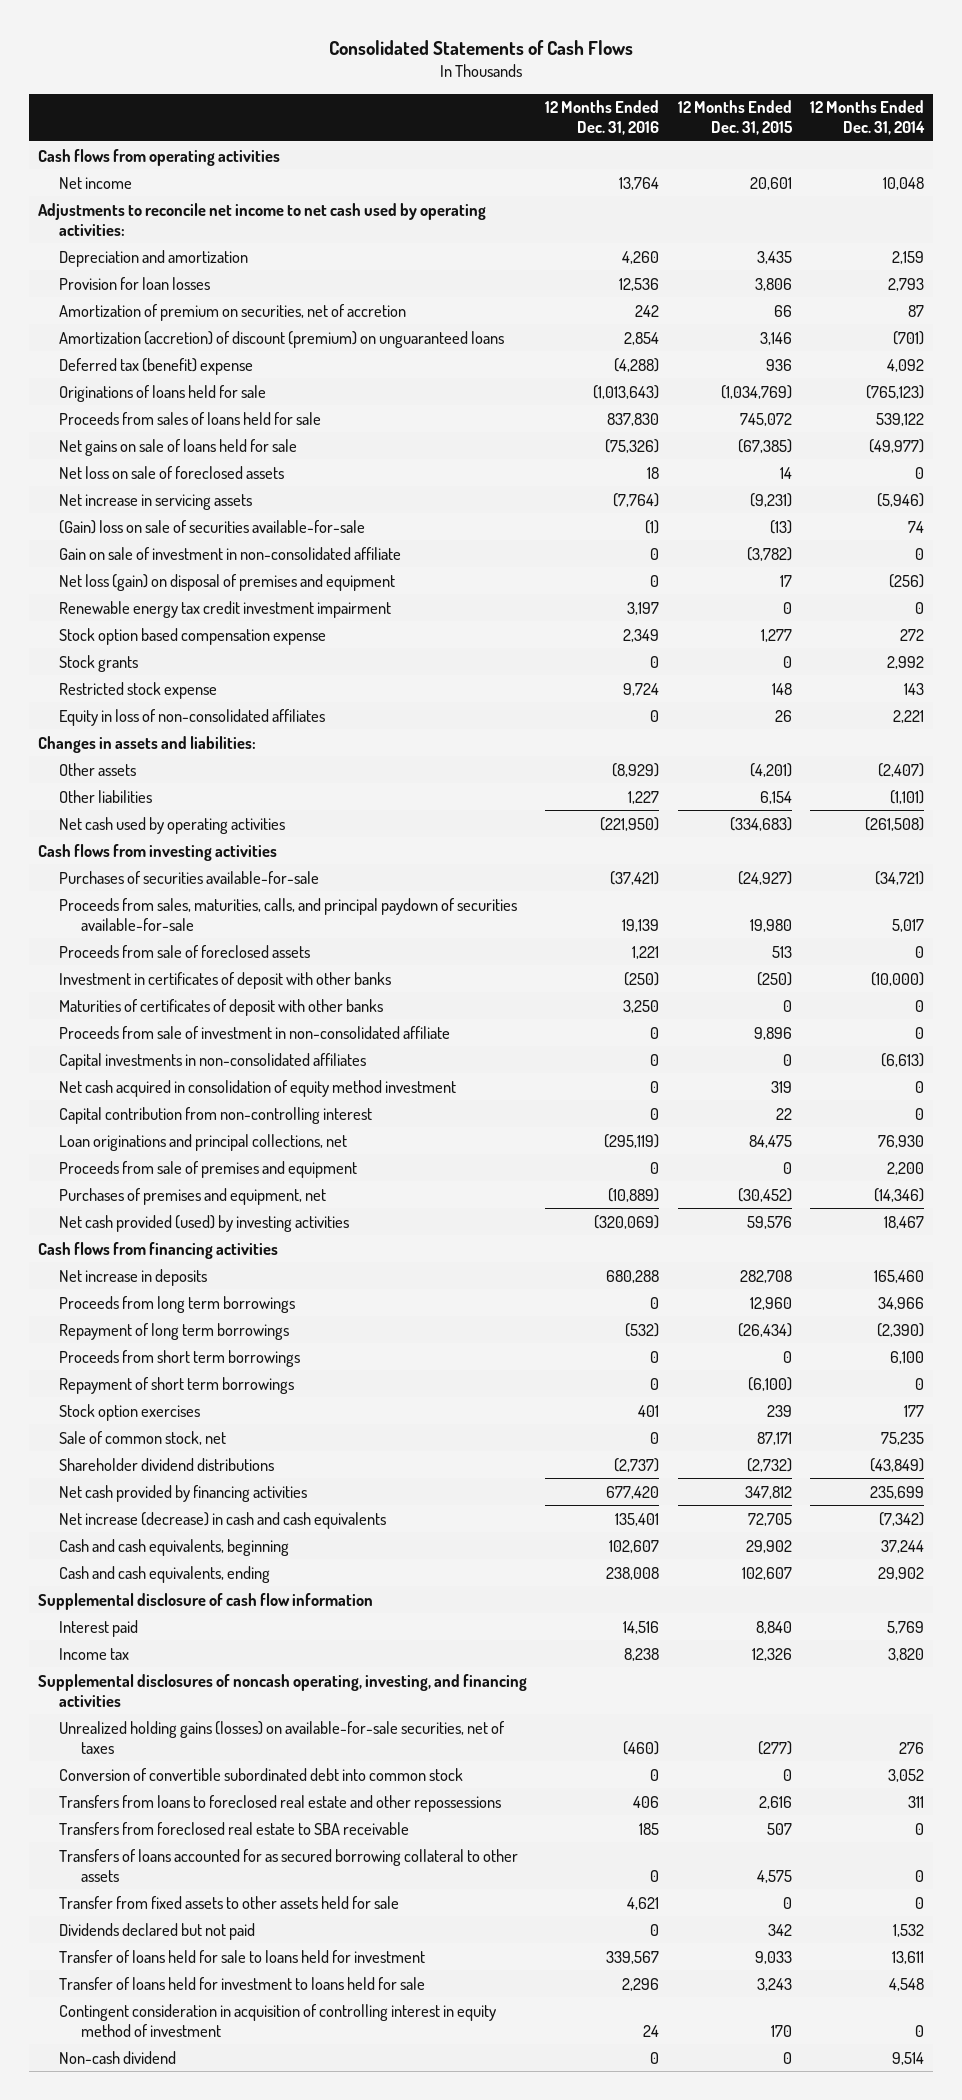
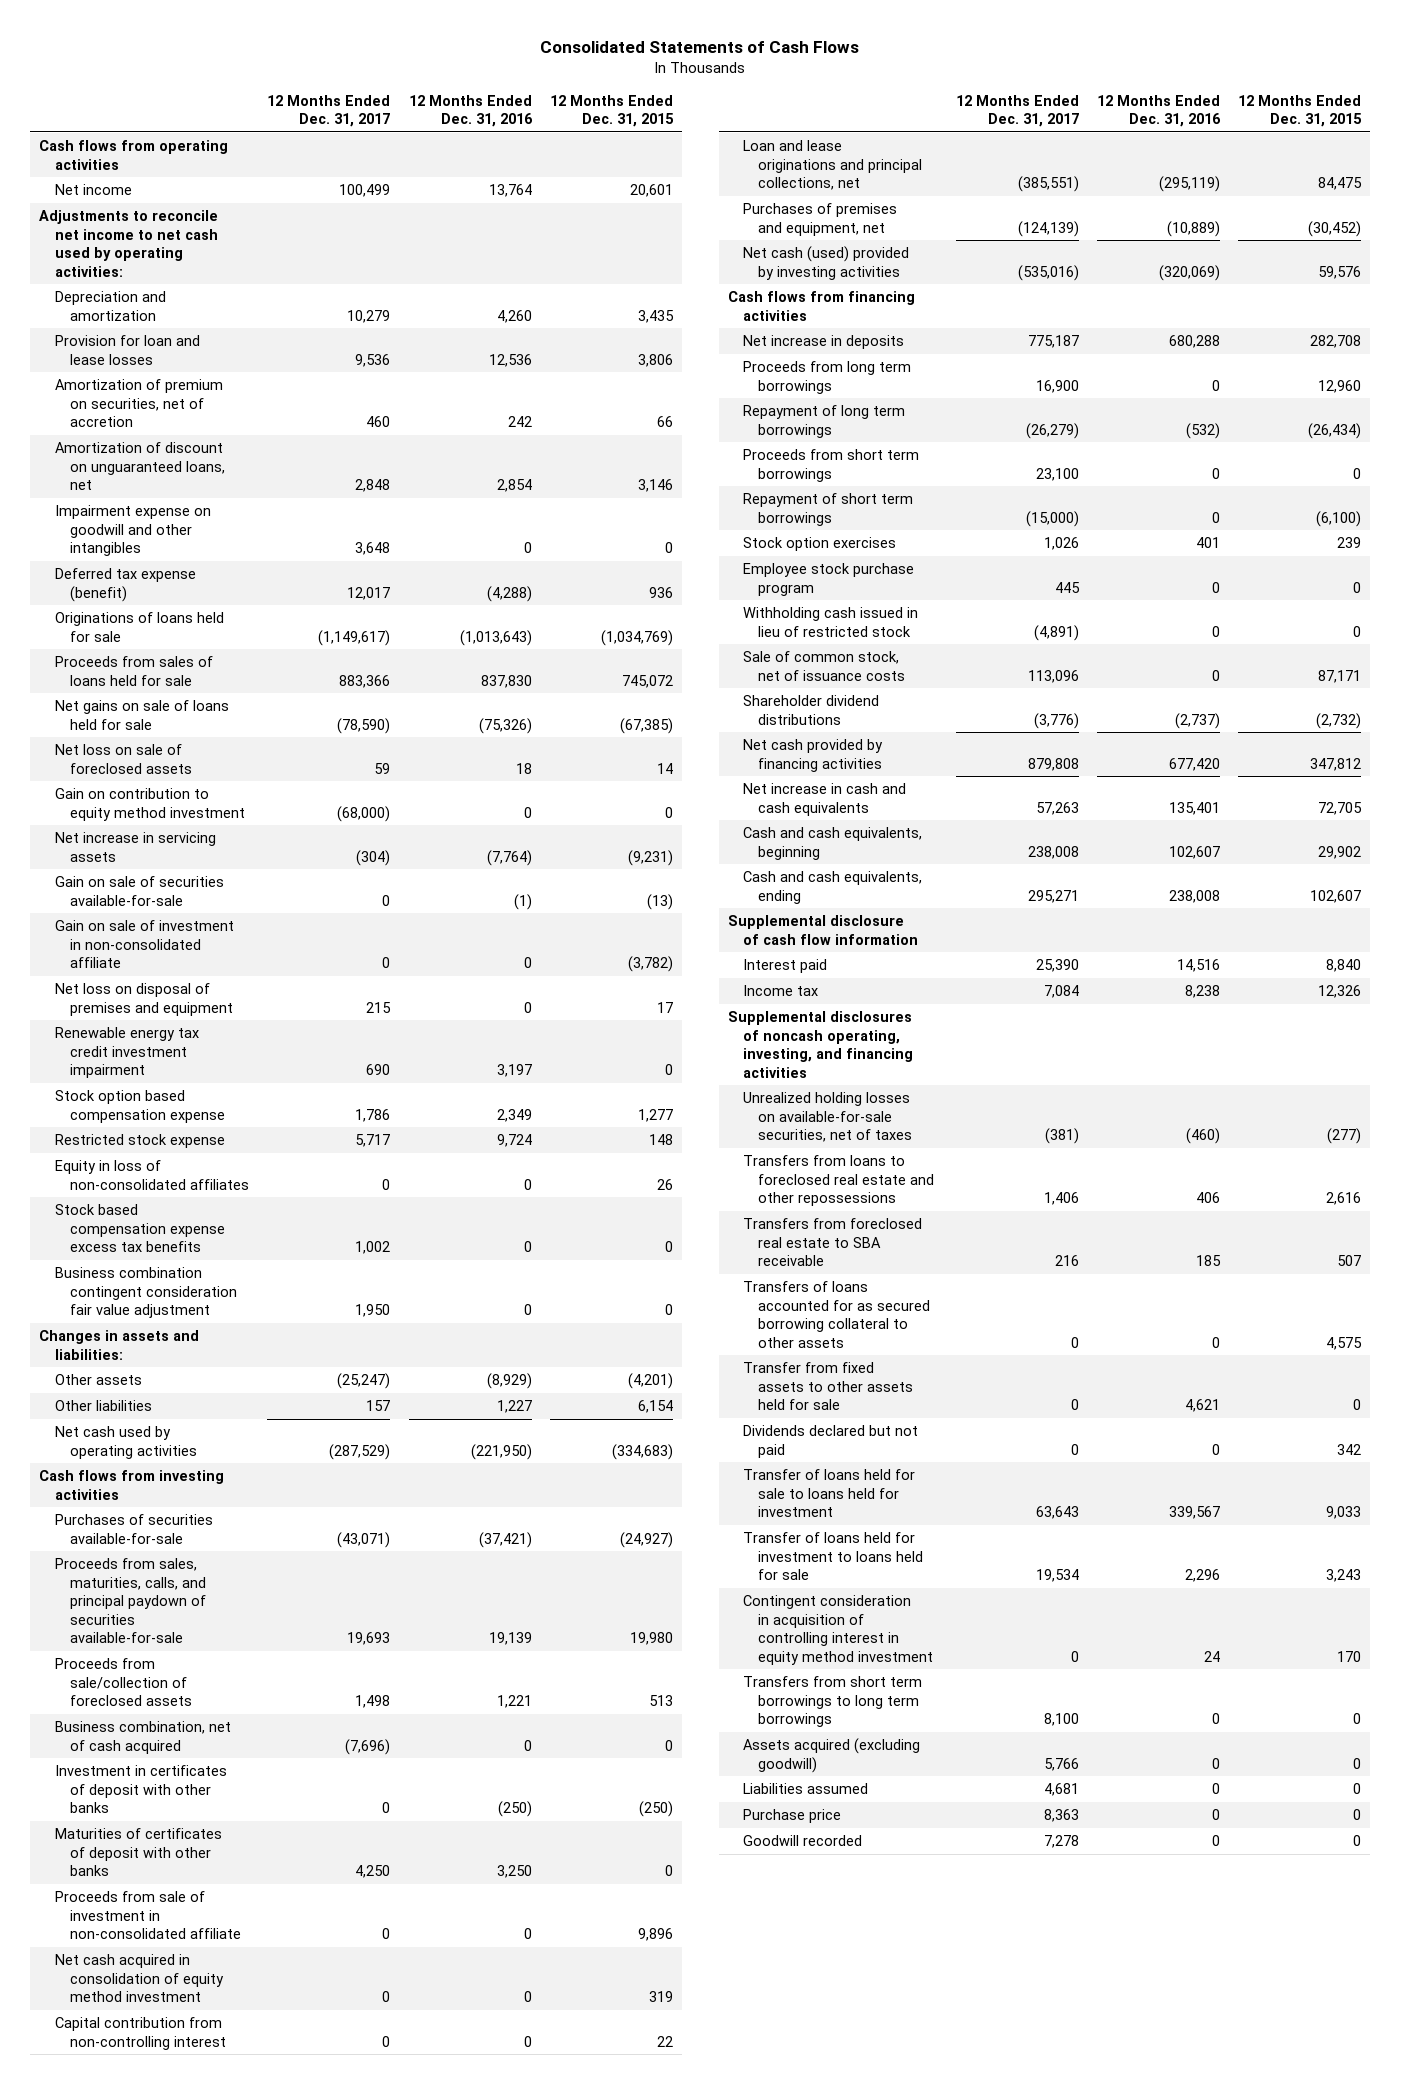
- | 12 Months Ended Dec. 31, 2016 | 12 Months Ended Dec. 31, 2015 | 12 Months Ended Dec. 31, 2014
+ | 12 Months Ended Dec. 31, 2017 | 12 Months Ended Dec. 31, 2016 | 12 Months Ended Dec. 31, 2015
- Provision for loan losses | 12,536 | 3,806 | 2,793
+ Provision for loan and lease losses | 9,536 | 12,536 | 3,806
- Amortization (accretion) of discount (premium) on unguaranteed loans | 2,854 | 3,146 | (701)
- Deferred tax (benefit) expense | (4,288) | 936 | 4,092
+ Amortization of discount on unguaranteed loans, net | 2,848 | 2,854 | 3,146
+ Impairment expense on goodwill and other intangibles | 3,648 | 0 | 0
+ Deferred tax expense (benefit) | 12,017 | (4,288) | 936
+ Gain on contribution to equity method investment | (68,000) | 0 | 0
- (Gain) loss on sale of securities available-for-sale | (1) | (13) | 74
+ Gain on sale of securities available-for-sale | 0 | (1) | (13)
- Net loss (gain) on disposal of premises and equipment | 0 | 17 | (256)
+ Net loss on disposal of premises and equipment | 215 | 0 | 17
- Stock grants | 0 | 0 | 2,992
+ Stock based compensation expense excess tax benefits | 1,002 | 0 | 0
+ Business combination contingent consideration fair value adjustment | 1,950 | 0 | 0
- Proceeds from sale of foreclosed assets | 1,221 | 513 | 0
+ Proceeds from sale/collection of foreclosed assets | 1,498 | 1,221 | 513
+ Business combination, net of cash acquired | (7,696) | 0 | 0
- Capital investments in non-consolidated affiliates | 0 | 0 | (6,613)
- Loan originations and principal collections, net | (295,119) | 84,475 | 76,930
- Proceeds from sale of premises and equipment | 0 | 0 | 2,200
+ Loan and lease originations and principal collections, net | (385,551) | (295,119) | 84,475
- Net cash provided (used) by investing activities | (320,069) | 59,576 | 18,467
+ Net cash (used) provided by investing activities | (535,016) | (320,069) | 59,576
- Sale of common stock, net | 0 | 87,171 | 75,235
+ Employee stock purchase program | 445 | 0 | 0
+ Withholding cash issued in lieu of restricted stock | (4,891) | 0 | 0
+ Sale of common stock, net of issuance costs | 113,096 | 0 | 87,171
- Net increase (decrease) in cash and cash equivalents | 135,401 | 72,705 | (7,342)
+ Net increase in cash and cash equivalents | 57,263 | 135,401 | 72,705
- Unrealized holding gains (losses) on available-for-sale securities, net of taxes | (460) | (277) | 276
- Conversion of convertible subordinated debt into common stock | 0 | 0 | 3,052
+ Unrealized holding losses on available-for-sale securities, net of taxes | (381) | (460) | (277)
- Contingent consideration in acquisition of controlling interest in equity method of investment | 24 | 170 | 0
- Non-cash dividend | 0 | 0 | 9,514
+ Contingent consideration in acquisition of controlling interest in equity method investment | 0 | 24 | 170
+ Transfers from short term borrowings to long term borrowings | 8,100 | 0 | 0
+ Assets acquired (excluding goodwill) | 5,766 | 0 | 0
+ Liabilities assumed | 4,681 | 0 | 0
+ Purchase price | 8,363 | 0 | 0
+ Goodwill recorded | 7,278 | 0 | 0

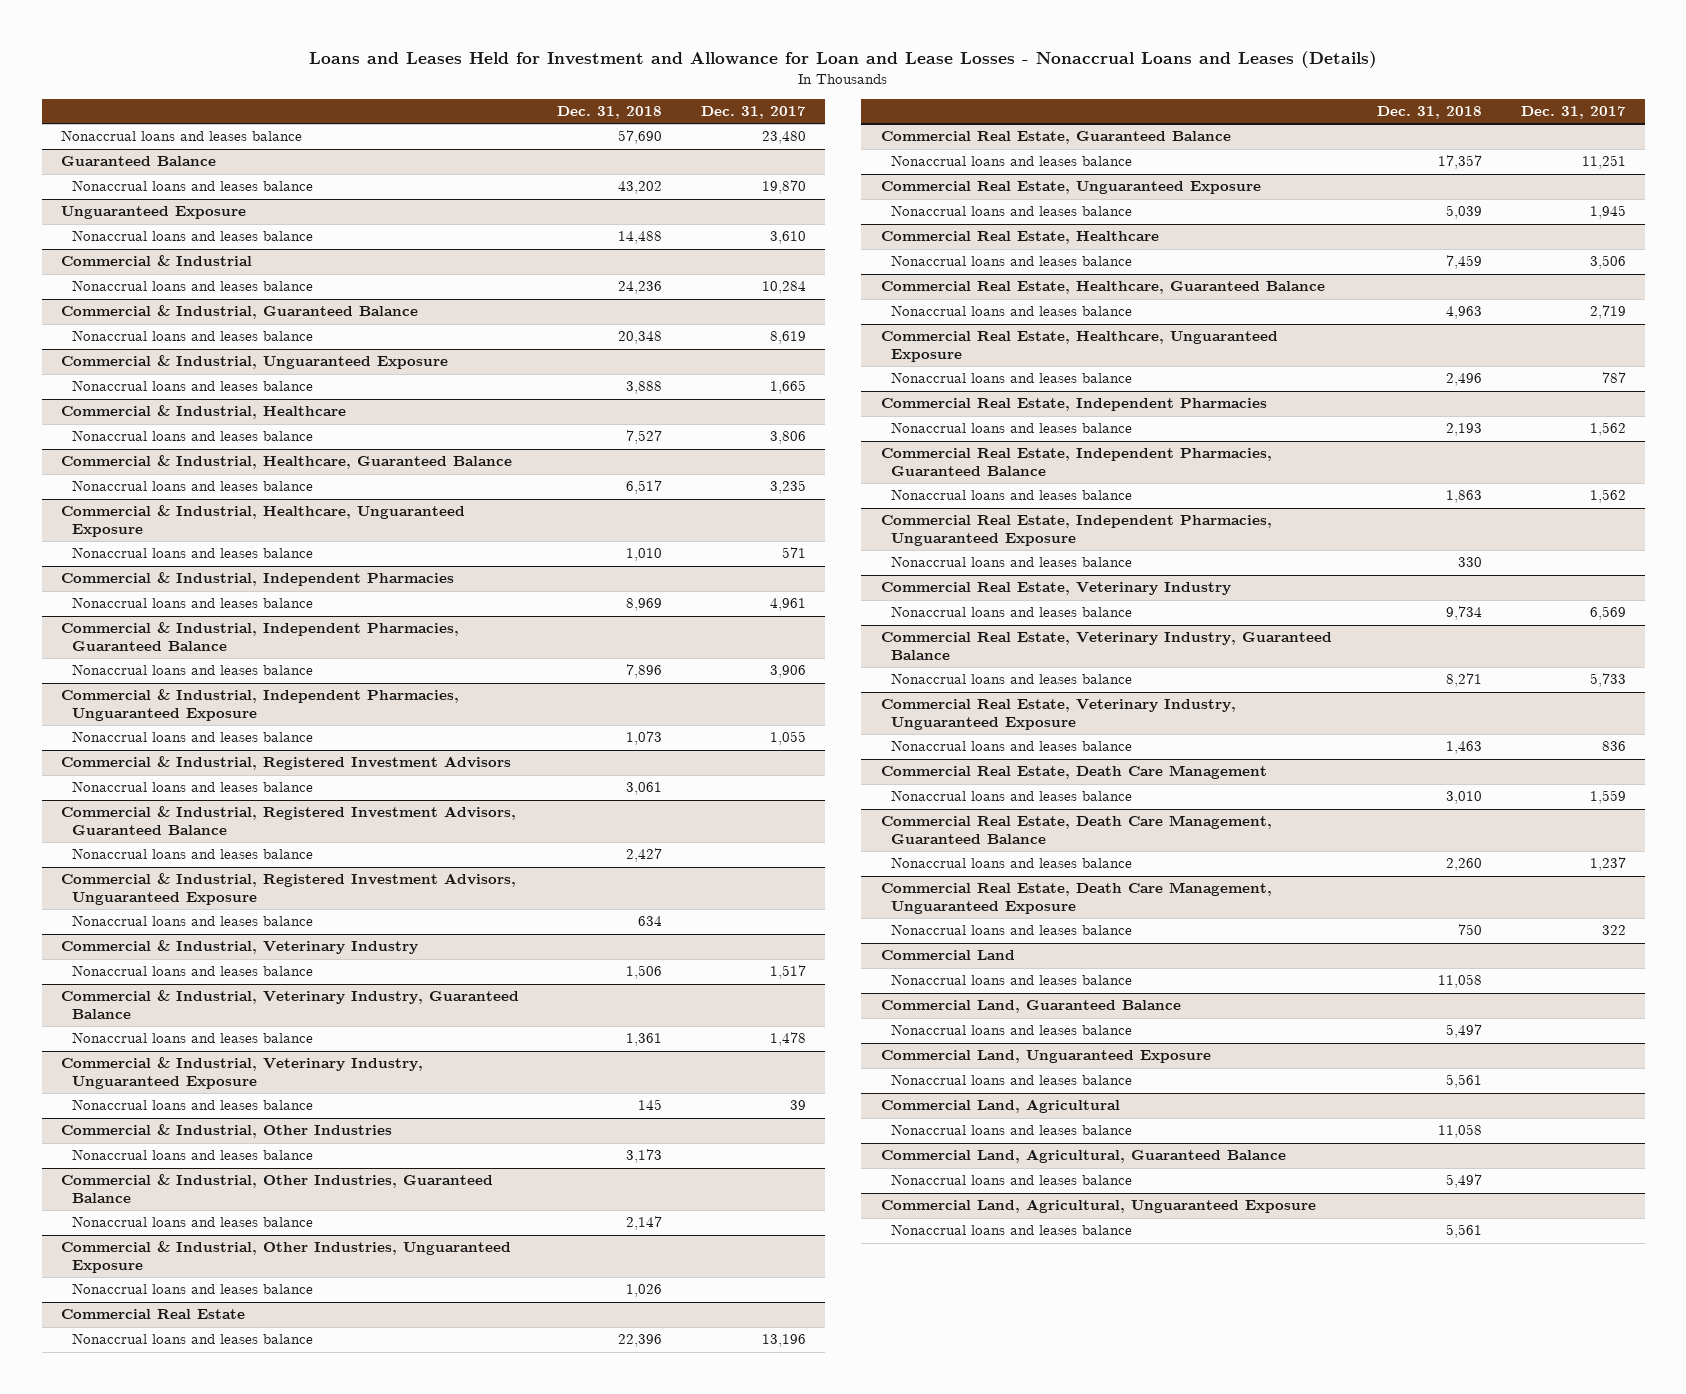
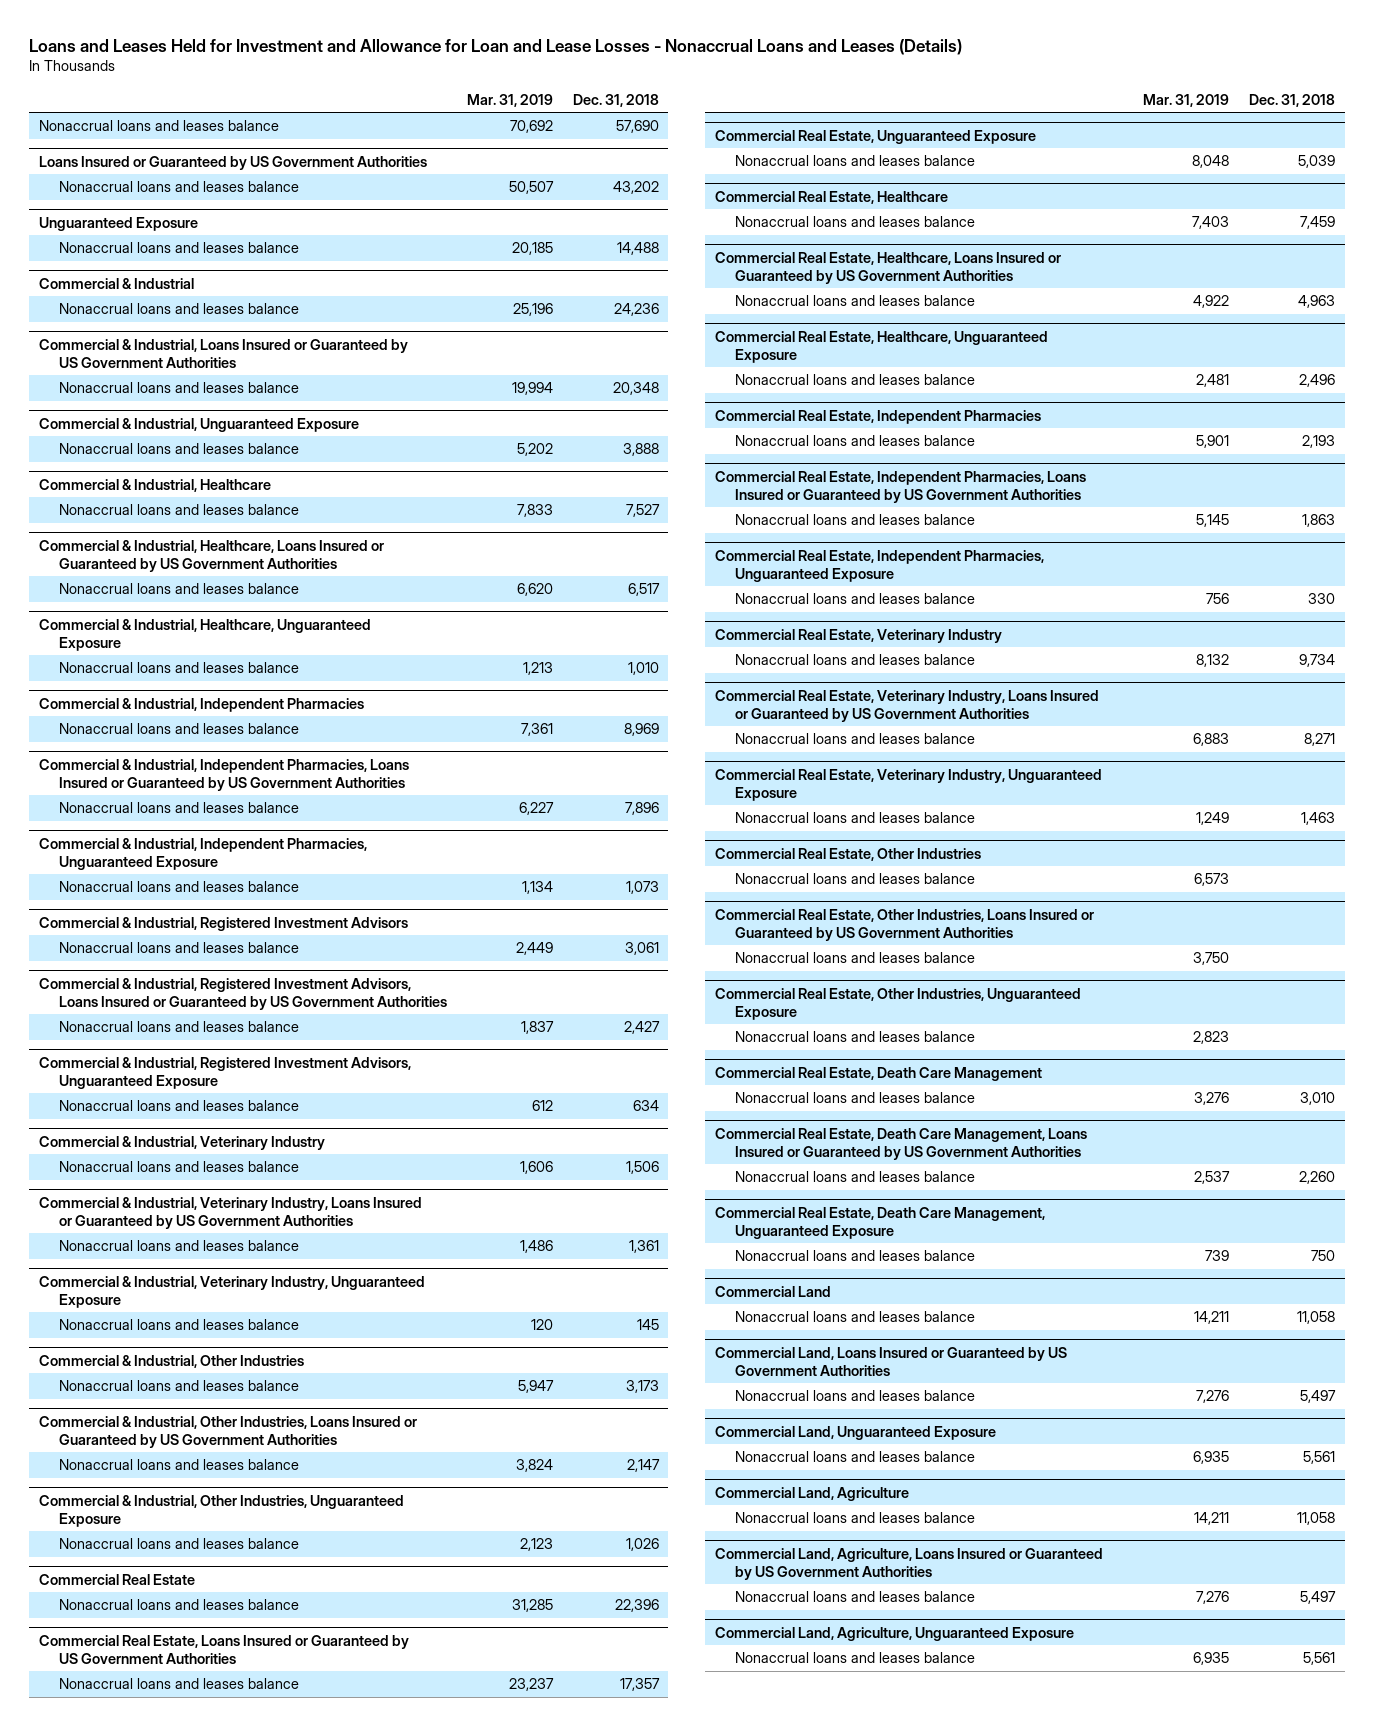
- | Dec. 31, 2018 | Dec. 31, 2017
+ | Mar. 31, 2019 | Dec. 31, 2018
- Guaranteed Balance
+ Loans Insured or Guaranteed by US Government Authorities
- Commercial & Industrial, Guaranteed Balance
+ Commercial & Industrial, Loans Insured or Guaranteed by US Government Authorities
- Commercial & Industrial, Healthcare, Guaranteed Balance
+ Commercial & Industrial, Healthcare, Loans Insured or Guaranteed by US Government Authorities
- Commercial & Industrial, Independent Pharmacies, Guaranteed Balance
+ Commercial & Industrial, Independent Pharmacies, Loans Insured or Guaranteed by US Government Authorities
- Commercial & Industrial, Registered Investment Advisors, Guaranteed Balance
+ Commercial & Industrial, Registered Investment Advisors, Loans Insured or Guaranteed by US Government Authorities
- Commercial & Industrial, Veterinary Industry, Guaranteed Balance
+ Commercial & Industrial, Veterinary Industry, Loans Insured or Guaranteed by US Government Authorities
- Commercial & Industrial, Other Industries, Guaranteed Balance
+ Commercial & Industrial, Other Industries, Loans Insured or Guaranteed by US Government Authorities
- Commercial Real Estate, Guaranteed Balance
+ Commercial Real Estate, Loans Insured or Guaranteed by US Government Authorities
- Commercial Real Estate, Healthcare, Guaranteed Balance
+ Commercial Real Estate, Healthcare, Loans Insured or Guaranteed by US Government Authorities
- Commercial Real Estate, Independent Pharmacies, Guaranteed Balance
+ Commercial Real Estate, Independent Pharmacies, Loans Insured or Guaranteed by US Government Authorities
- Commercial Real Estate, Veterinary Industry, Guaranteed Balance
+ Commercial Real Estate, Veterinary Industry, Loans Insured or Guaranteed by US Government Authorities
+ Commercial Real Estate, Other Industries
+ Nonaccrual loans and leases balance | 6,573 |
+ Commercial Real Estate, Other Industries, Loans Insured or Guaranteed by US Government Authorities
+ Nonaccrual loans and leases balance | 3,750 |
+ Commercial Real Estate, Other Industries, Unguaranteed Exposure
+ Nonaccrual loans and leases balance | 2,823 |
- Commercial Real Estate, Death Care Management, Guaranteed Balance
+ Commercial Real Estate, Death Care Management, Loans Insured or Guaranteed by US Government Authorities
- Commercial Land, Guaranteed Balance
+ Commercial Land, Loans Insured or Guaranteed by US Government Authorities
- Commercial Land, Agricultural
+ Commercial Land, Agriculture
- Commercial Land, Agricultural, Guaranteed Balance
+ Commercial Land, Agriculture, Loans Insured or Guaranteed by US Government Authorities
- Commercial Land, Agricultural, Unguaranteed Exposure
+ Commercial Land, Agriculture, Unguaranteed Exposure

